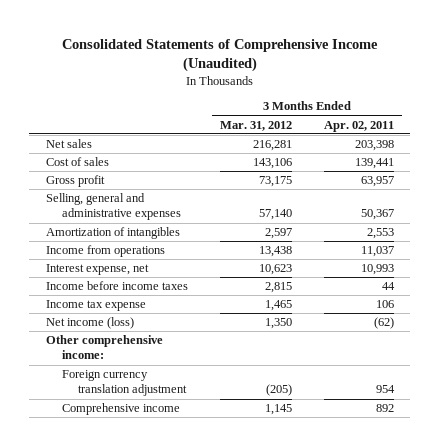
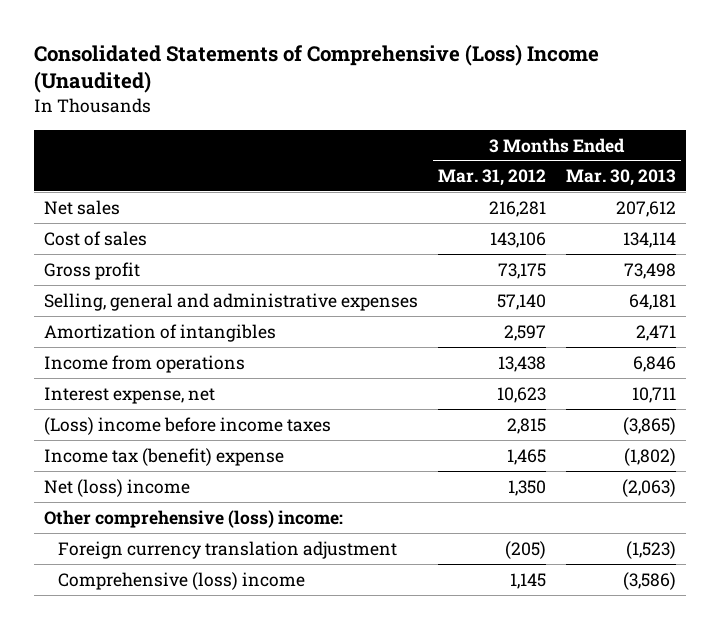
- Consolidated Statements of Comprehensive Income (Unaudited)
+ Consolidated Statements of Comprehensive (Loss) Income (Unaudited)
- | 3 Months Ended Mar. 31, 2012 | 3 Months Ended Apr. 02, 2011
+ | 3 Months Ended Mar. 31, 2012 | 3 Months Ended Mar. 30, 2013
- Income before income taxes | 2,815 | 44
- Income tax expense | 1,465 | 106
- Net income (loss) | 1,350 | (62)
- Other comprehensive income:
+ (Loss) income before income taxes | 2,815 | (3,865)
+ Income tax (benefit) expense | 1,465 | (1,802)
+ Net (loss) income | 1,350 | (2,063)
+ Other comprehensive (loss) income:
- Comprehensive income | 1,145 | 892
+ Comprehensive (loss) income | 1,145 | (3,586)

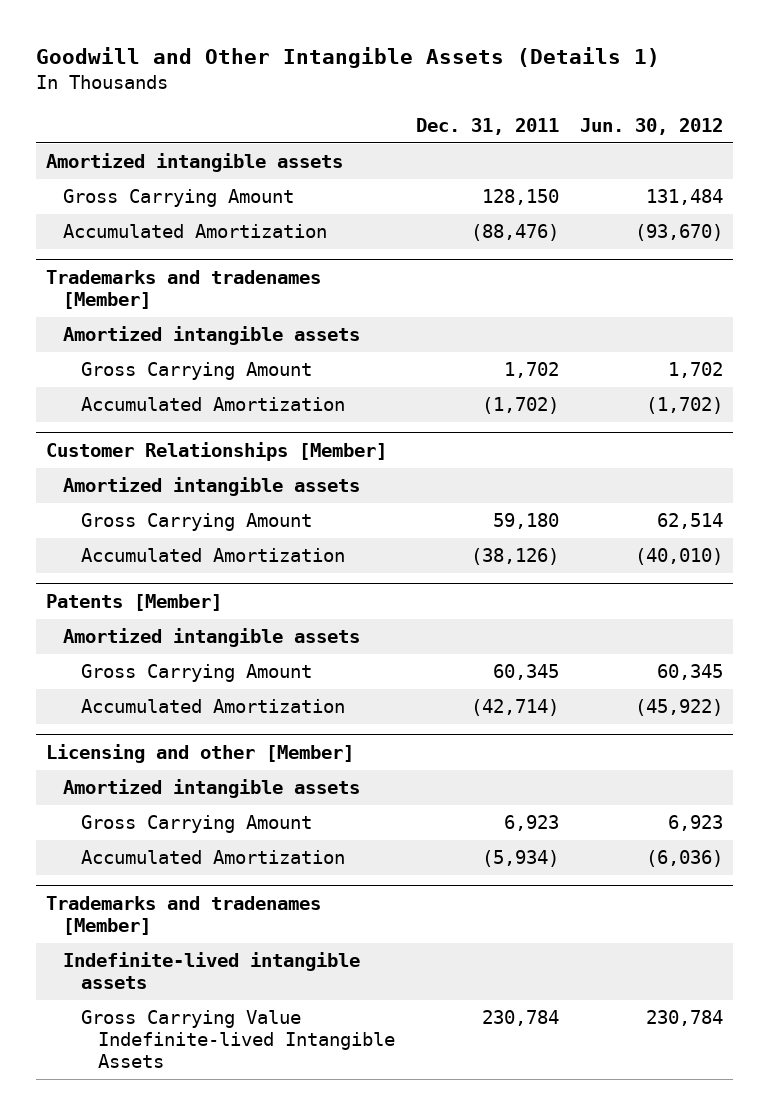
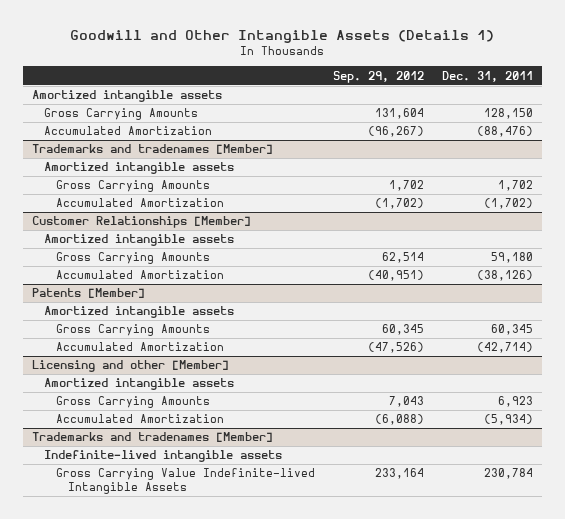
- | Dec. 31, 2011 | Jun. 30, 2012
+ | Sep. 29, 2012 | Dec. 31, 2011
- Gross Carrying Amount | 128,150 | 131,484
+ Gross Carrying Amounts | 131,604 | 128,150
@ Trademarks and tradenames [Member]
- Gross Carrying Amount | 1,702 | 1,702
+ Gross Carrying Amounts | 1,702 | 1,702
@ Customer Relationships [Member]
- Gross Carrying Amount | 59,180 | 62,514
+ Gross Carrying Amounts | 62,514 | 59,180
@ Patents [Member]
- Gross Carrying Amount | 60,345 | 60,345
+ Gross Carrying Amounts | 60,345 | 60,345
@ Licensing and other [Member]
- Gross Carrying Amount | 6,923 | 6,923
+ Gross Carrying Amounts | 7,043 | 6,923

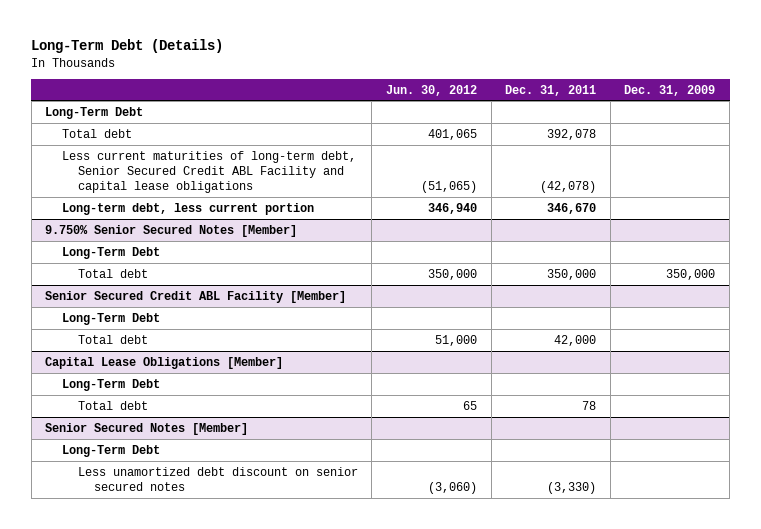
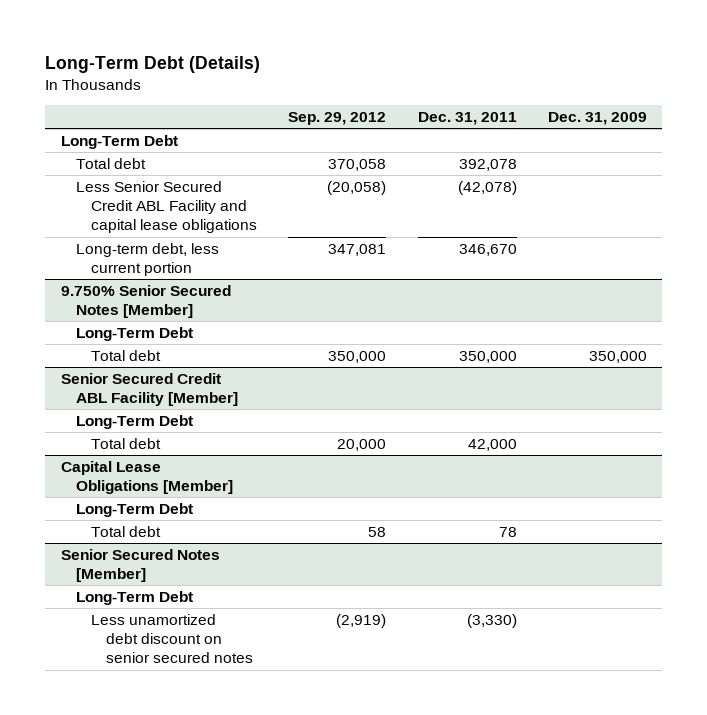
- | Jun. 30, 2012 | Dec. 31, 2011 | Dec. 31, 2009
+ | Sep. 29, 2012 | Dec. 31, 2011 | Dec. 31, 2009
- Less current maturities of long-term debt, Senior Secured Credit ABL Facility and capital lease obligations | (51,065) | (42,078) |
+ Less Senior Secured Credit ABL Facility and capital lease obligations | (20,058) | (42,078) |

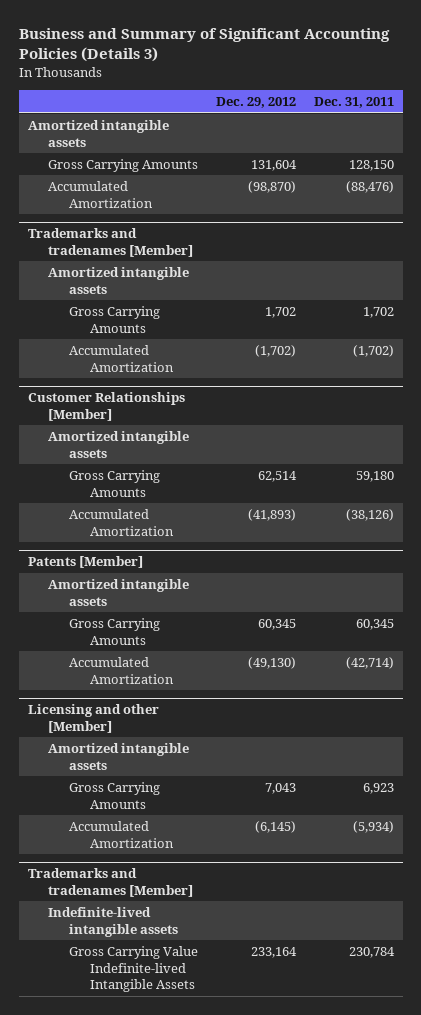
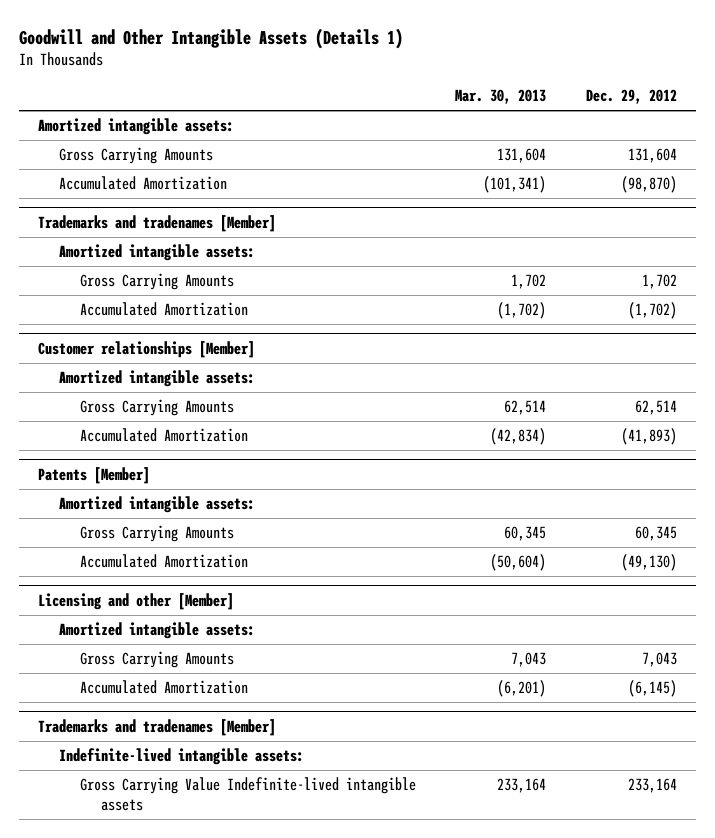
- Business and Summary of Significant Accounting Policies (Details 3)
+ Goodwill and Other Intangible Assets (Details 1)
- | Dec. 29, 2012 | Dec. 31, 2011
+ | Mar. 30, 2013 | Dec. 29, 2012
- Amortized intangible assets
+ Amortized intangible assets:
@ Trademarks and tradenames [Member]
- Amortized intangible assets
+ Amortized intangible assets:
- Customer Relationships [Member]
- Amortized intangible assets
+ Customer relationships [Member]
+ Amortized intangible assets:
@ Patents [Member]
- Amortized intangible assets
+ Amortized intangible assets:
@ Licensing and other [Member]
- Amortized intangible assets
+ Amortized intangible assets:
@ Trademarks and tradenames [Member]
- Indefinite-lived intangible assets
- Gross Carrying Value Indefinite-lived Intangible Assets | 233,164 | 230,784
+ Indefinite-lived intangible assets:
+ Gross Carrying Value Indefinite-lived intangible assets | 233,164 | 233,164

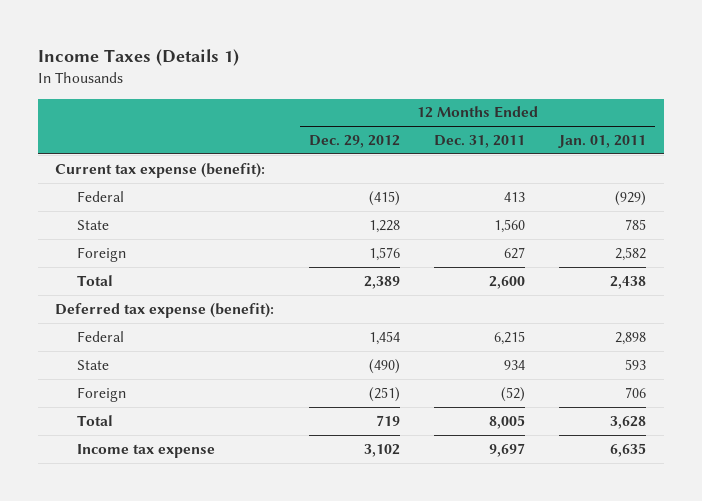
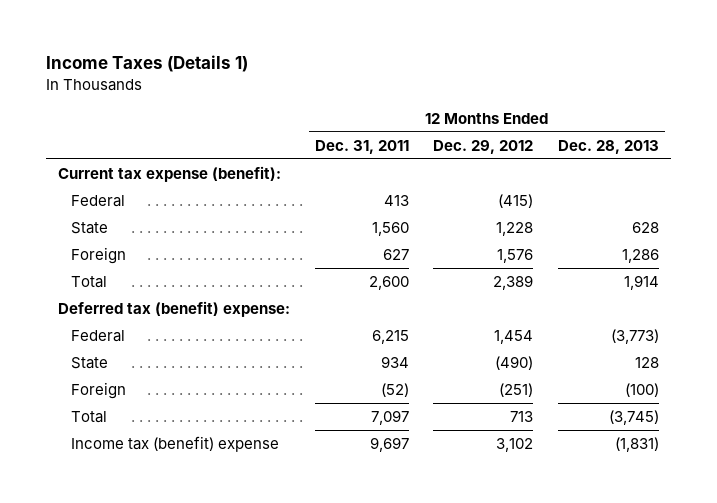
- | 12 Months Ended Dec. 29, 2012 | 12 Months Ended Dec. 31, 2011 | 12 Months Ended Jan. 01, 2011
+ | 12 Months Ended Dec. 31, 2011 | 12 Months Ended Dec. 29, 2012 | 12 Months Ended Dec. 28, 2013
- Deferred tax expense (benefit):
+ Deferred tax (benefit) expense:
- Total | 719 | 8,005 | 3,628
- Income tax expense | 3,102 | 9,697 | 6,635
+ Total | 7,097 | 713 | (3,745)
+ Income tax (benefit) expense | 9,697 | 3,102 | (1,831)

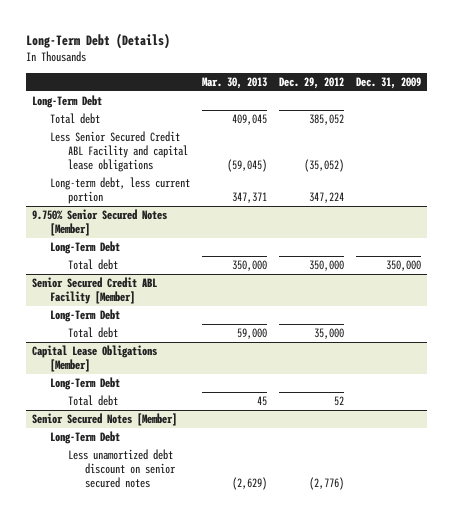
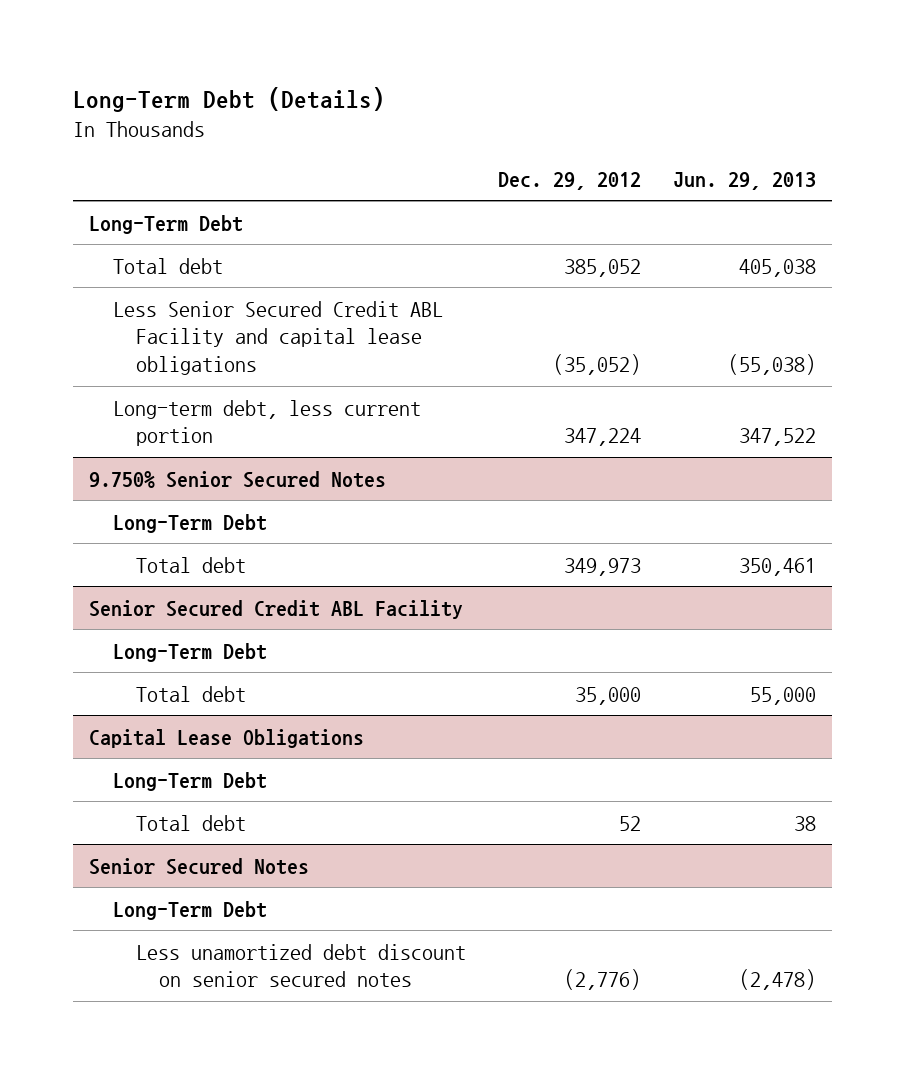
- | Mar. 30, 2013 | Dec. 29, 2012 | Dec. 31, 2009
+ | Dec. 29, 2012 | Jun. 29, 2013
- 9.750% Senior Secured Notes [Member]
+ 9.750% Senior Secured Notes
- Total debt | 350,000 | 350,000 | 350,000
- Senior Secured Credit ABL Facility [Member]
+ Total debt | 349,973 | 350,461
+ Senior Secured Credit ABL Facility
- Capital Lease Obligations [Member]
+ Capital Lease Obligations
- Senior Secured Notes [Member]
+ Senior Secured Notes

